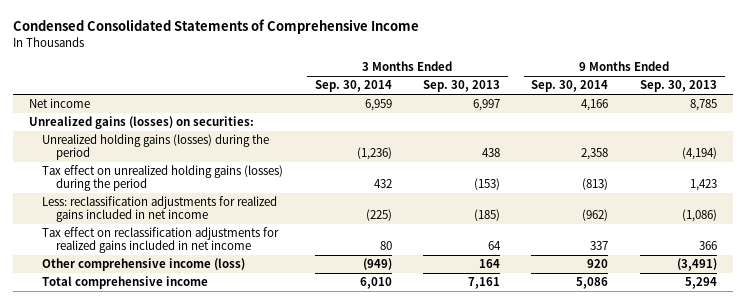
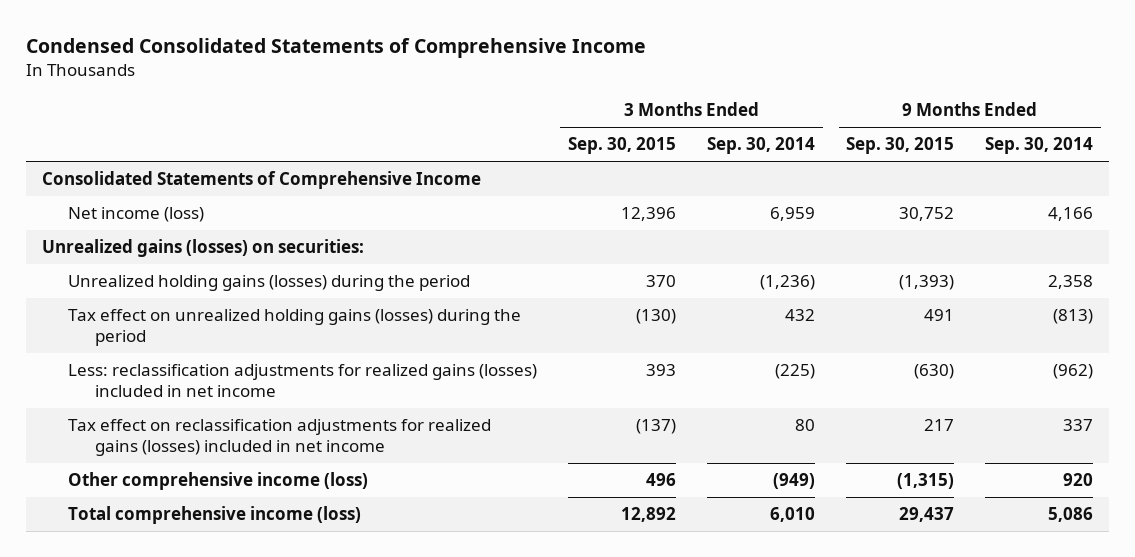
- | 3 Months Ended Sep. 30, 2014 | 3 Months Ended Sep. 30, 2013 | 9 Months Ended Sep. 30, 2014 | 9 Months Ended Sep. 30, 2013
+ | 3 Months Ended Sep. 30, 2015 | 3 Months Ended Sep. 30, 2014 | 9 Months Ended Sep. 30, 2015 | 9 Months Ended Sep. 30, 2014
- Net income | 6,959 | 6,997 | 4,166 | 8,785
+ Consolidated Statements of Comprehensive Income
+ Net income (loss) | 12,396 | 6,959 | 30,752 | 4,166
- Less: reclassification adjustments for realized gains included in net income | (225) | (185) | (962) | (1,086)
- Tax effect on reclassification adjustments for realized gains included in net income | 80 | 64 | 337 | 366
+ Less: reclassification adjustments for realized gains (losses) included in net income | 393 | (225) | (630) | (962)
+ Tax effect on reclassification adjustments for realized gains (losses) included in net income | (137) | 80 | 217 | 337
- Total comprehensive income | 6,010 | 7,161 | 5,086 | 5,294
+ Total comprehensive income (loss) | 12,892 | 6,010 | 29,437 | 5,086

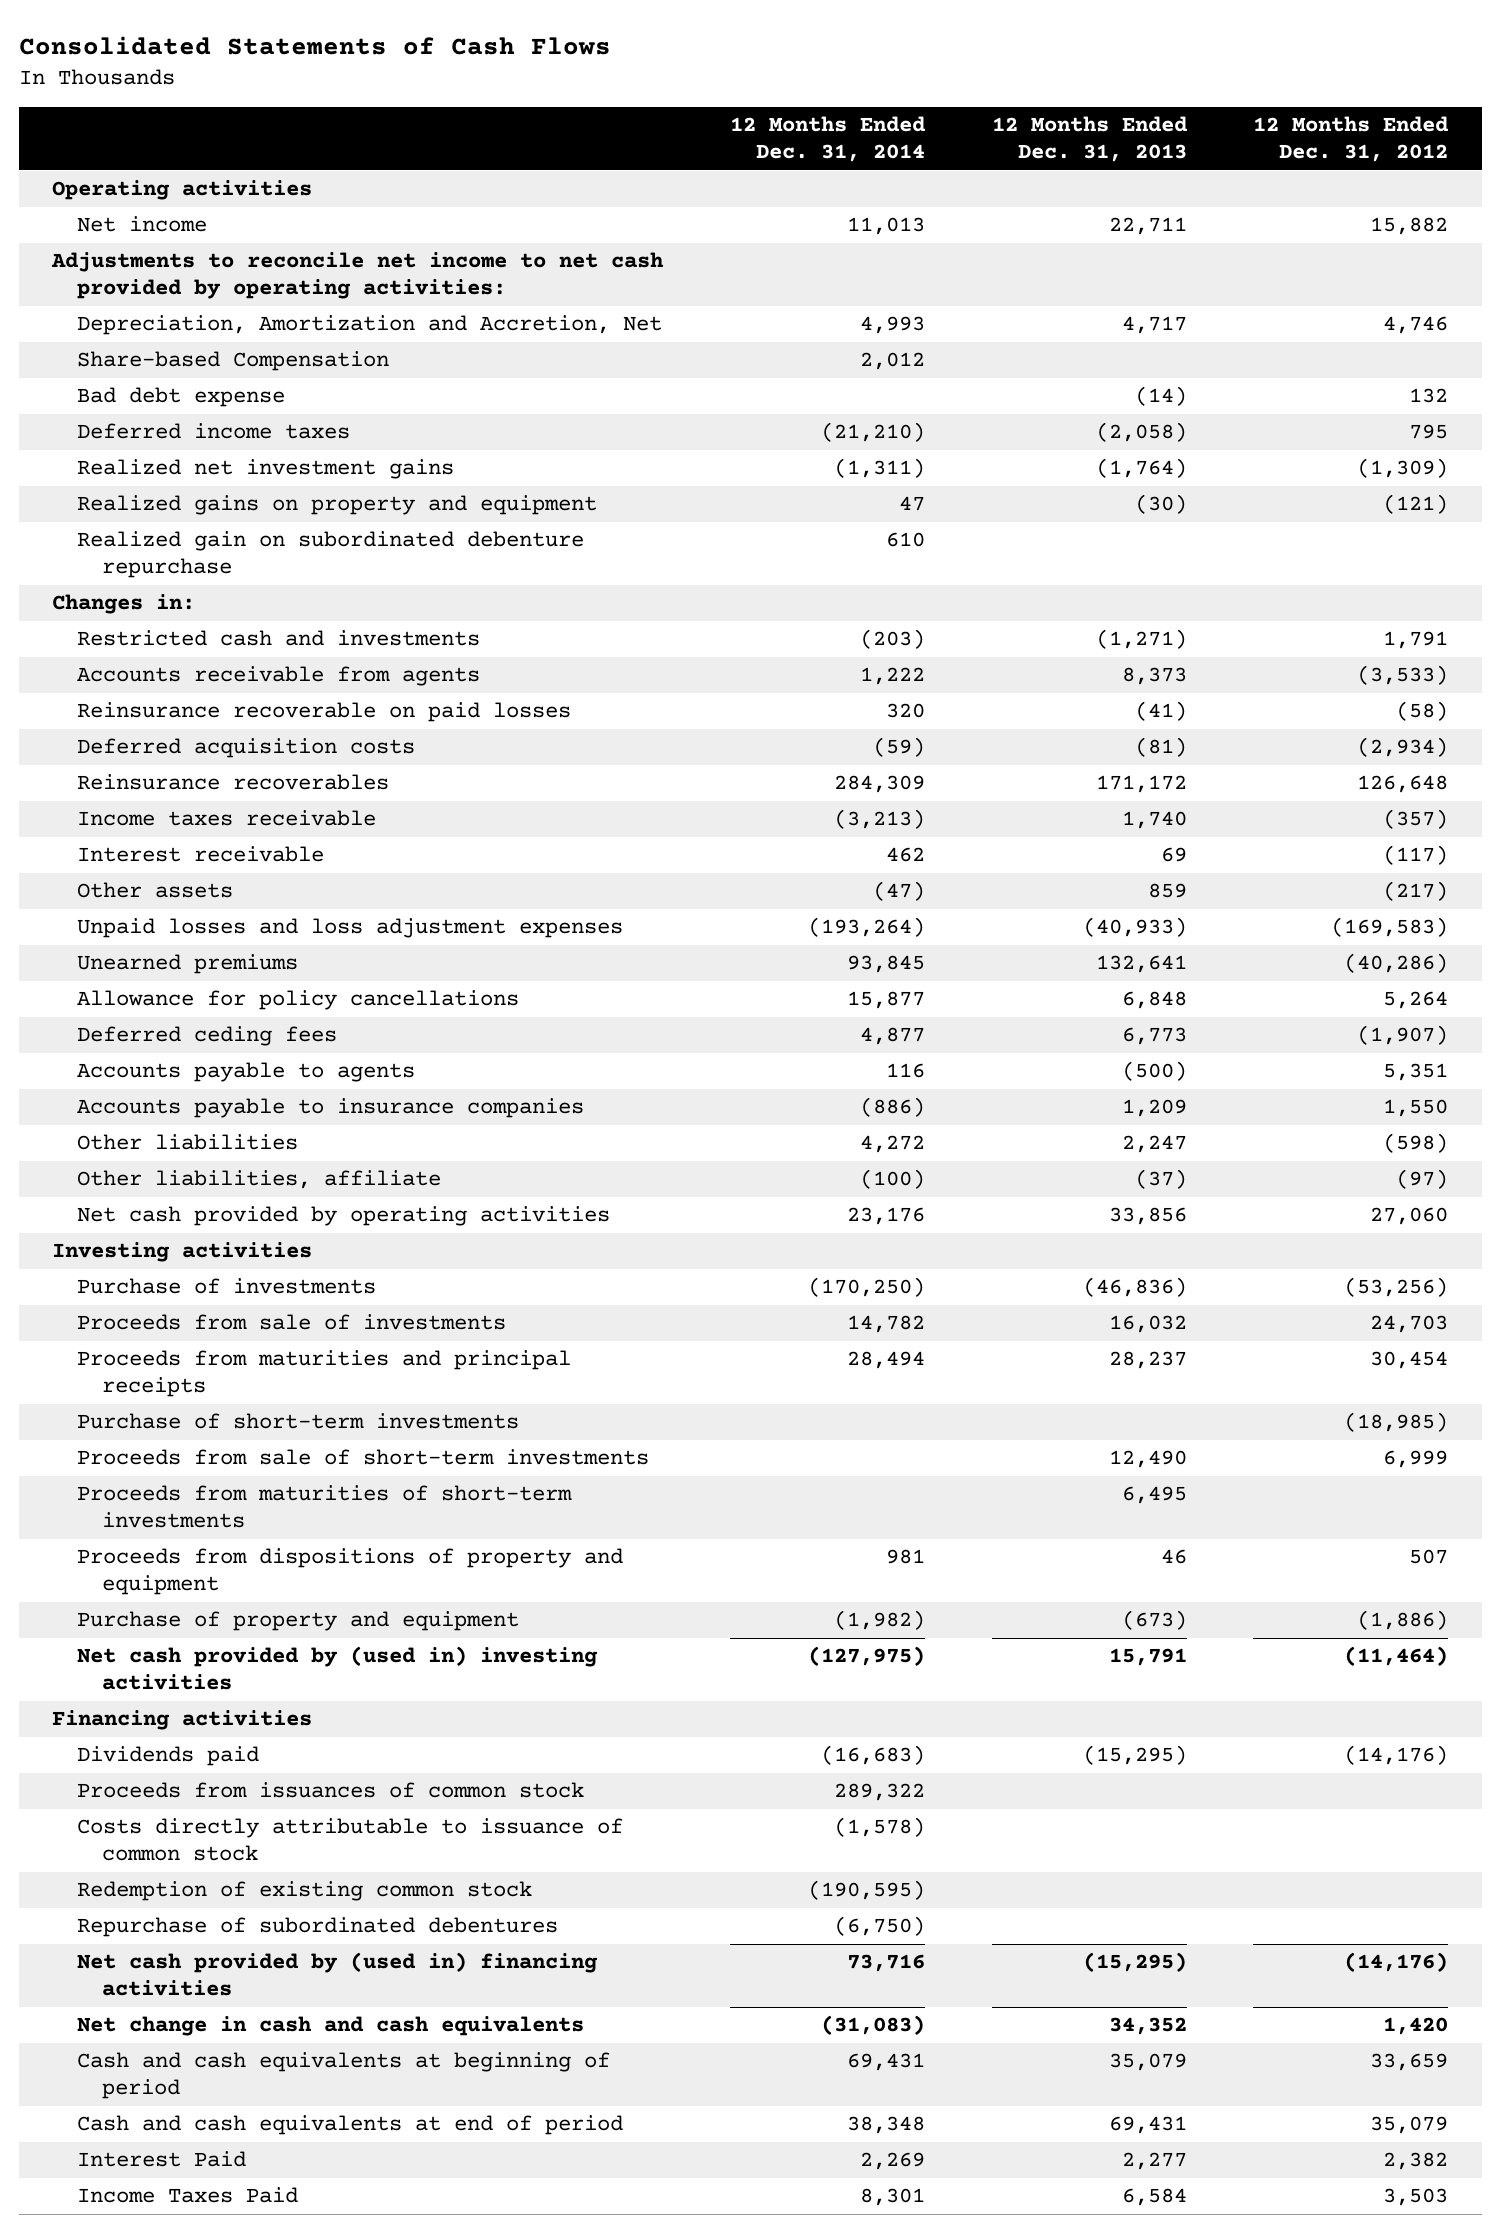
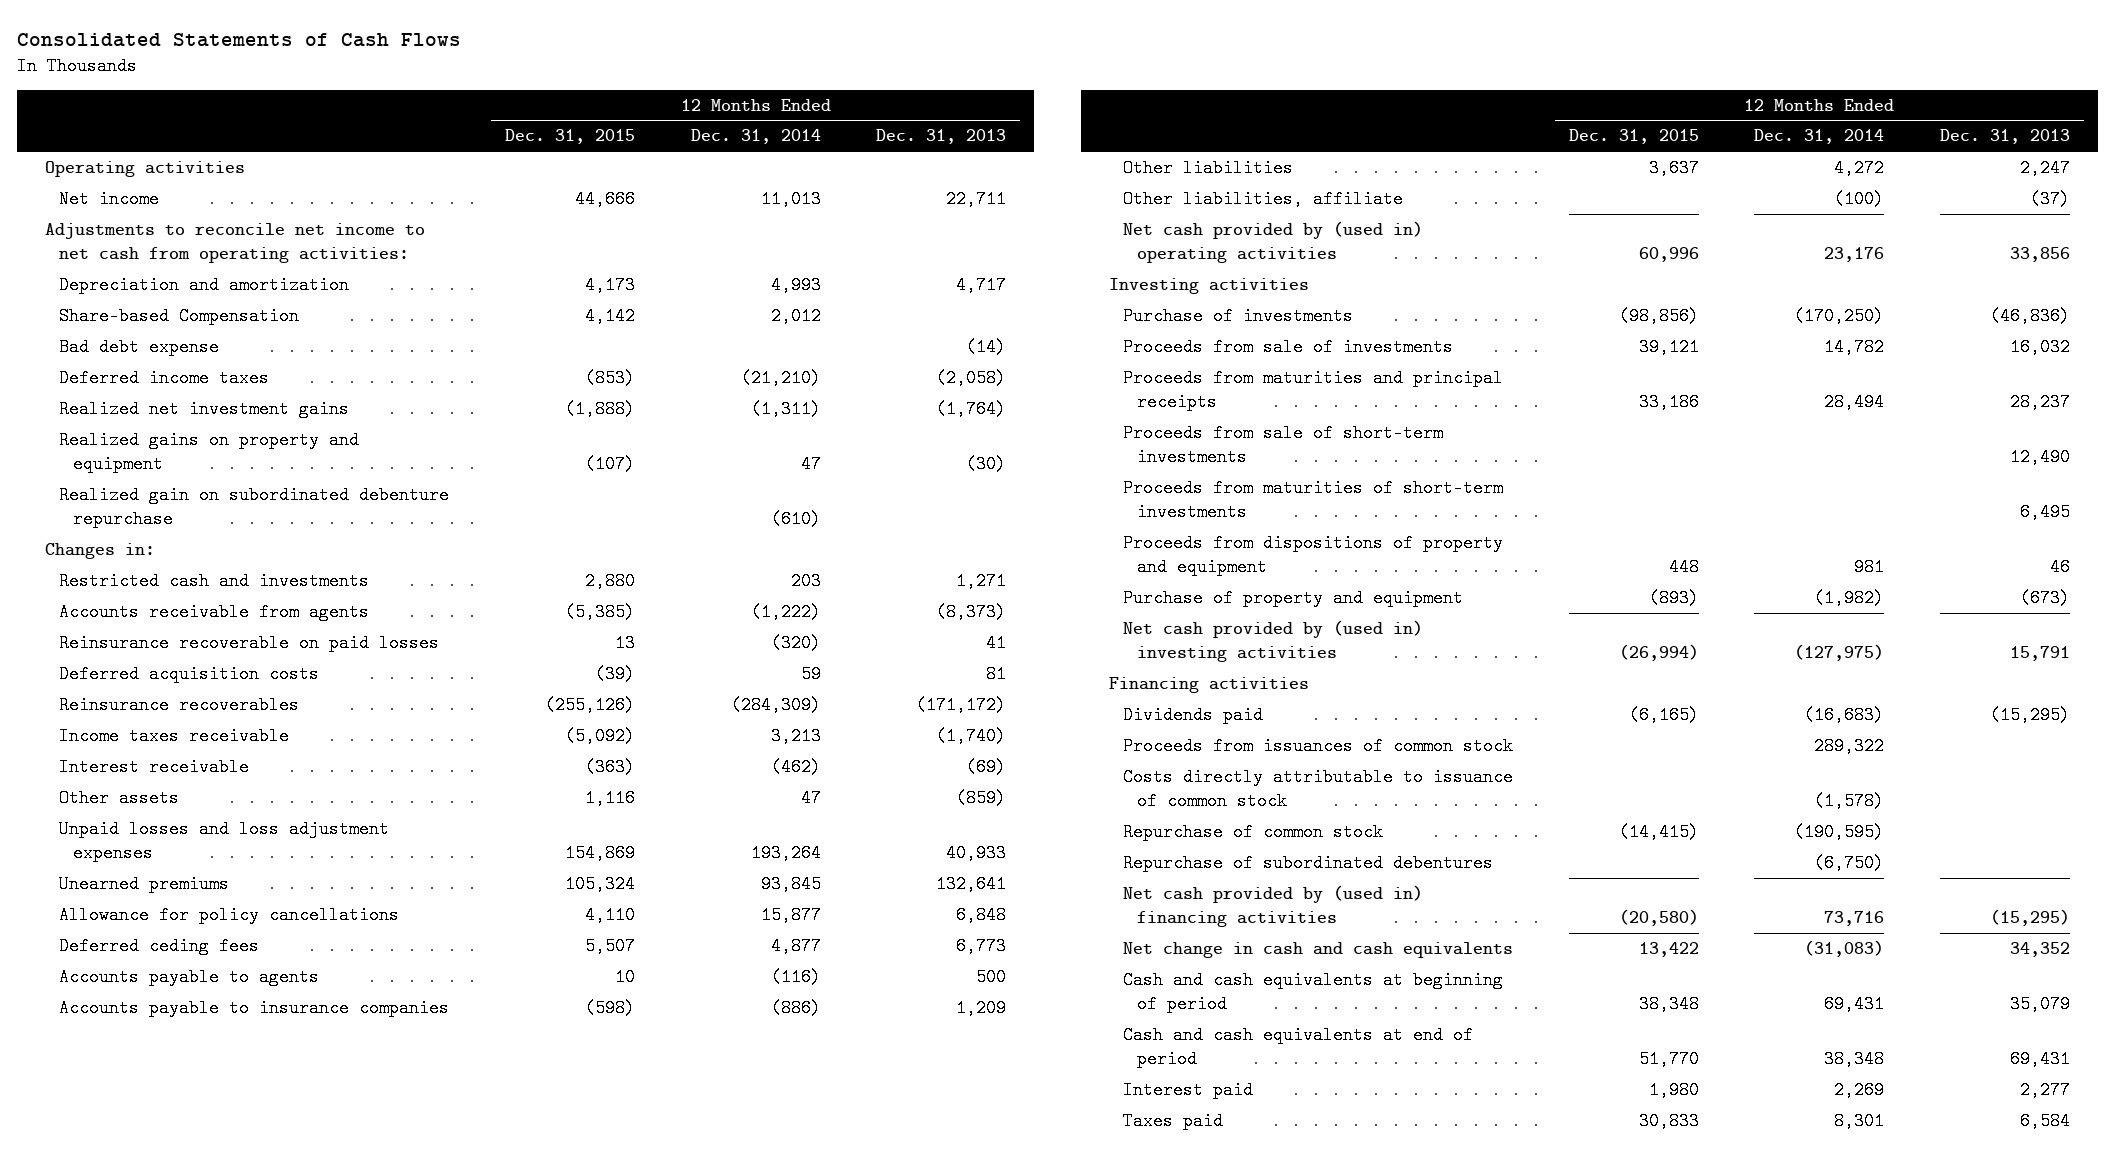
- | 12 Months Ended Dec. 31, 2014 | 12 Months Ended Dec. 31, 2013 | 12 Months Ended Dec. 31, 2012
+ | 12 Months Ended Dec. 31, 2015 | 12 Months Ended Dec. 31, 2014 | 12 Months Ended Dec. 31, 2013
- Adjustments to reconcile net income to net cash provided by operating activities:
- Depreciation, Amortization and Accretion, Net | 4,993 | 4,717 | 4,746
+ Adjustments to reconcile net income to net cash from operating activities:
+ Depreciation and amortization | 4,173 | 4,993 | 4,717
- Realized gain on subordinated debenture repurchase | 610 | |
+ Realized gain on subordinated debenture repurchase | | (610) |
- Restricted cash and investments | (203) | (1,271) | 1,791
- Accounts receivable from agents | 1,222 | 8,373 | (3,533)
- Reinsurance recoverable on paid losses | 320 | (41) | (58)
- Deferred acquisition costs | (59) | (81) | (2,934)
- Reinsurance recoverables | 284,309 | 171,172 | 126,648
- Income taxes receivable | (3,213) | 1,740 | (357)
- Interest receivable | 462 | 69 | (117)
- Other assets | (47) | 859 | (217)
- Unpaid losses and loss adjustment expenses | (193,264) | (40,933) | (169,583)
+ Restricted cash and investments | 2,880 | 203 | 1,271
+ Accounts receivable from agents | (5,385) | (1,222) | (8,373)
+ Reinsurance recoverable on paid losses | 13 | (320) | 41
+ Deferred acquisition costs | (39) | 59 | 81
+ Reinsurance recoverables | (255,126) | (284,309) | (171,172)
+ Income taxes receivable | (5,092) | 3,213 | (1,740)
+ Interest receivable | (363) | (462) | (69)
+ Other assets | 1,116 | 47 | (859)
+ Unpaid losses and loss adjustment expenses | 154,869 | 193,264 | 40,933
- Accounts payable to agents | 116 | (500) | 5,351
+ Accounts payable to agents | 10 | (116) | 500
- Net cash provided by operating activities | 23,176 | 33,856 | 27,060
+ Net cash provided by (used in) operating activities | 60,996 | 23,176 | 33,856
- Purchase of short-term investments | | | (18,985)
- Redemption of existing common stock | (190,595) | |
+ Repurchase of common stock | (14,415) | (190,595) |
- Interest Paid | 2,269 | 2,277 | 2,382
- Income Taxes Paid | 8,301 | 6,584 | 3,503
+ Interest paid | 1,980 | 2,269 | 2,277
+ Taxes paid | 30,833 | 8,301 | 6,584

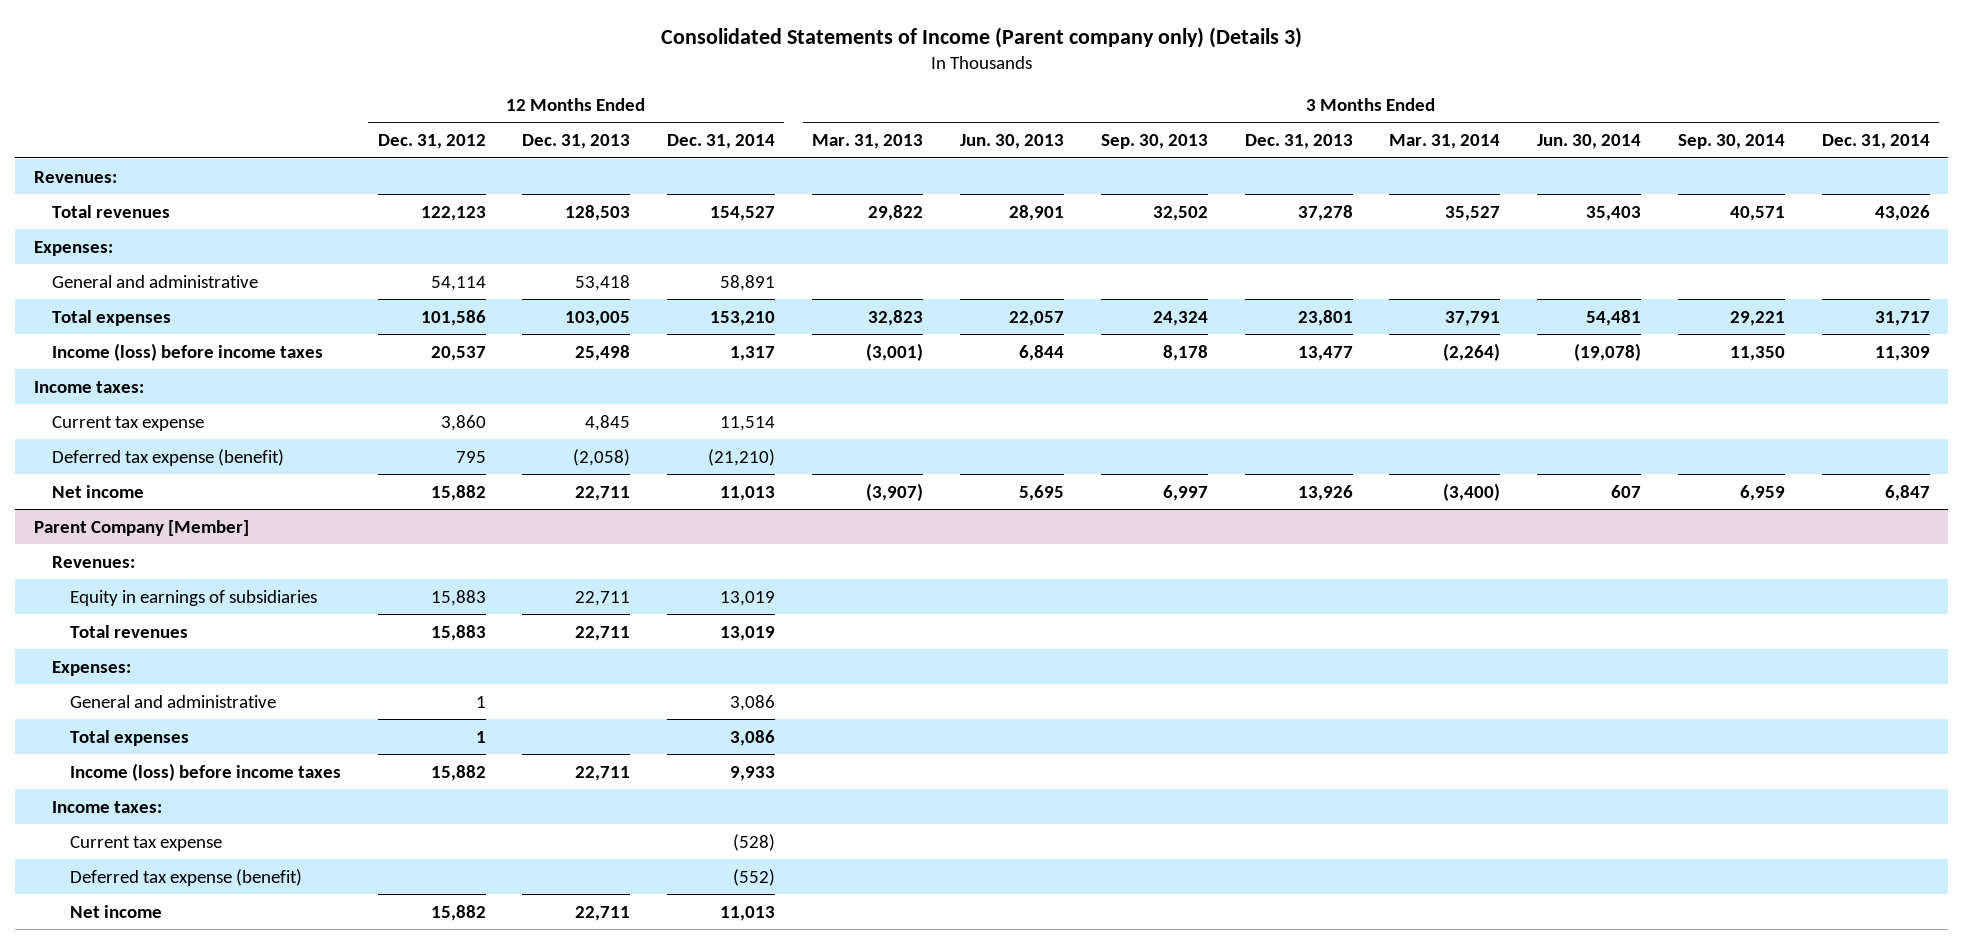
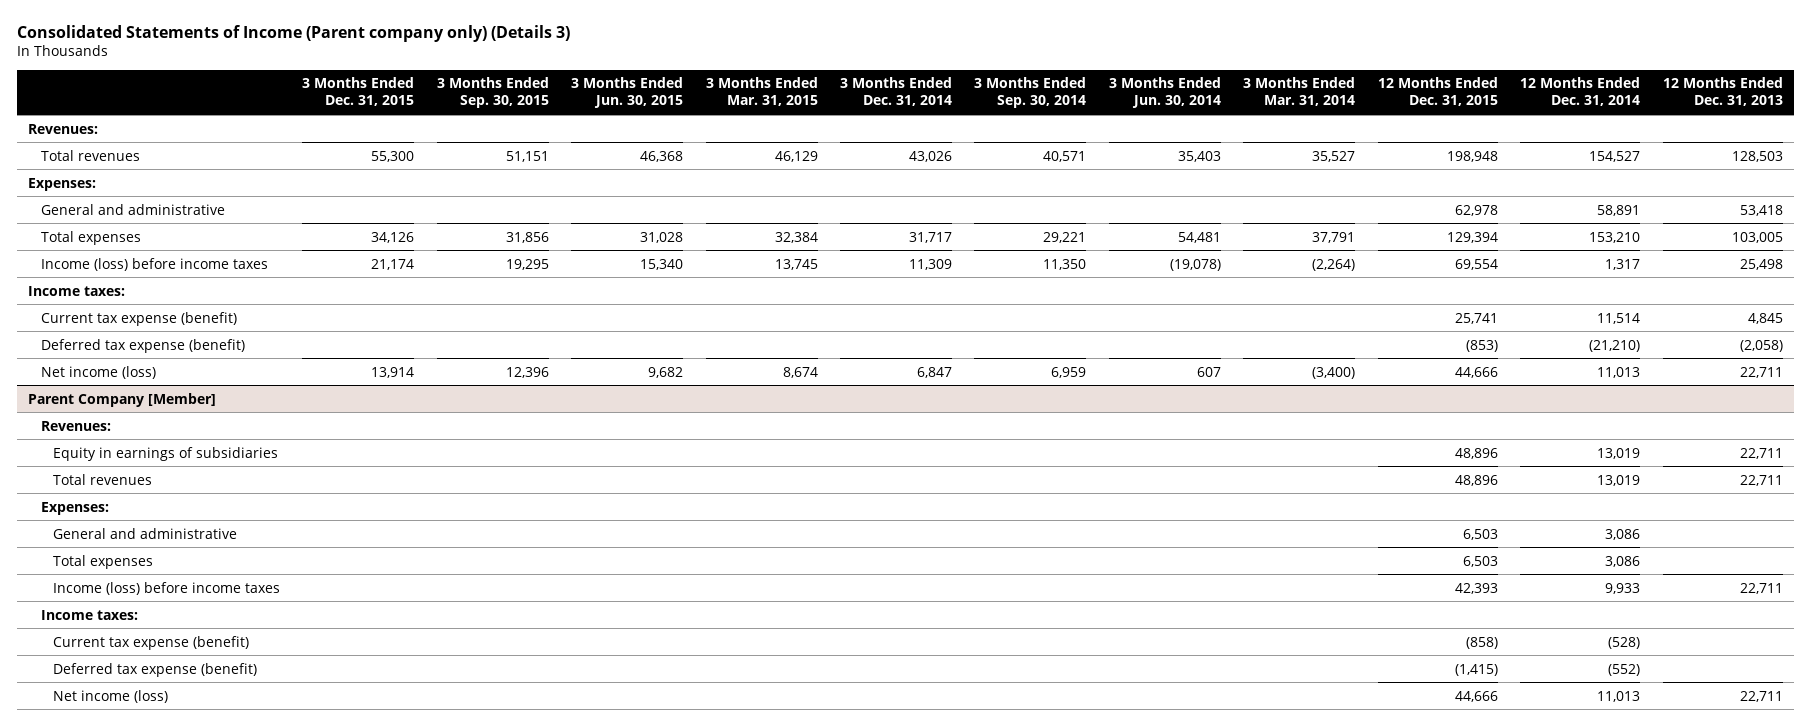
- | 12 Months Ended Dec. 31, 2012 | 12 Months Ended Dec. 31, 2013 | 12 Months Ended Dec. 31, 2014 | 3 Months Ended Mar. 31, 2013 | 3 Months Ended Jun. 30, 2013 | 3 Months Ended Sep. 30, 2013 | 3 Months Ended Dec. 31, 2013 | 3 Months Ended Mar. 31, 2014 | 3 Months Ended Jun. 30, 2014 | 3 Months Ended Sep. 30, 2014 | 3 Months Ended Dec. 31, 2014
+ | 3 Months Ended Dec. 31, 2015 | 3 Months Ended Sep. 30, 2015 | 3 Months Ended Jun. 30, 2015 | 3 Months Ended Mar. 31, 2015 | 3 Months Ended Dec. 31, 2014 | 3 Months Ended Sep. 30, 2014 | 3 Months Ended Jun. 30, 2014 | 3 Months Ended Mar. 31, 2014 | 12 Months Ended Dec. 31, 2015 | 12 Months Ended Dec. 31, 2014 | 12 Months Ended Dec. 31, 2013
- Current tax expense | 3,860 | 4,845 | 11,514 | | | | | | | |
+ Current tax expense (benefit) | | | | | | | | | 25,741 | 11,514 | 4,845
- Net income | 15,882 | 22,711 | 11,013 | (3,907) | 5,695 | 6,997 | 13,926 | (3,400) | 607 | 6,959 | 6,847
+ Net income (loss) | 13,914 | 12,396 | 9,682 | 8,674 | 6,847 | 6,959 | 607 | (3,400) | 44,666 | 11,013 | 22,711
@ Parent Company [Member]
- Current tax expense | | | (528) | | | | | | | |
+ Current tax expense (benefit) | | | | | | | | | (858) | (528) |
- Net income | 15,882 | 22,711 | 11,013 | | | | | | | |
+ Net income (loss) | | | | | | | | | 44,666 | 11,013 | 22,711

